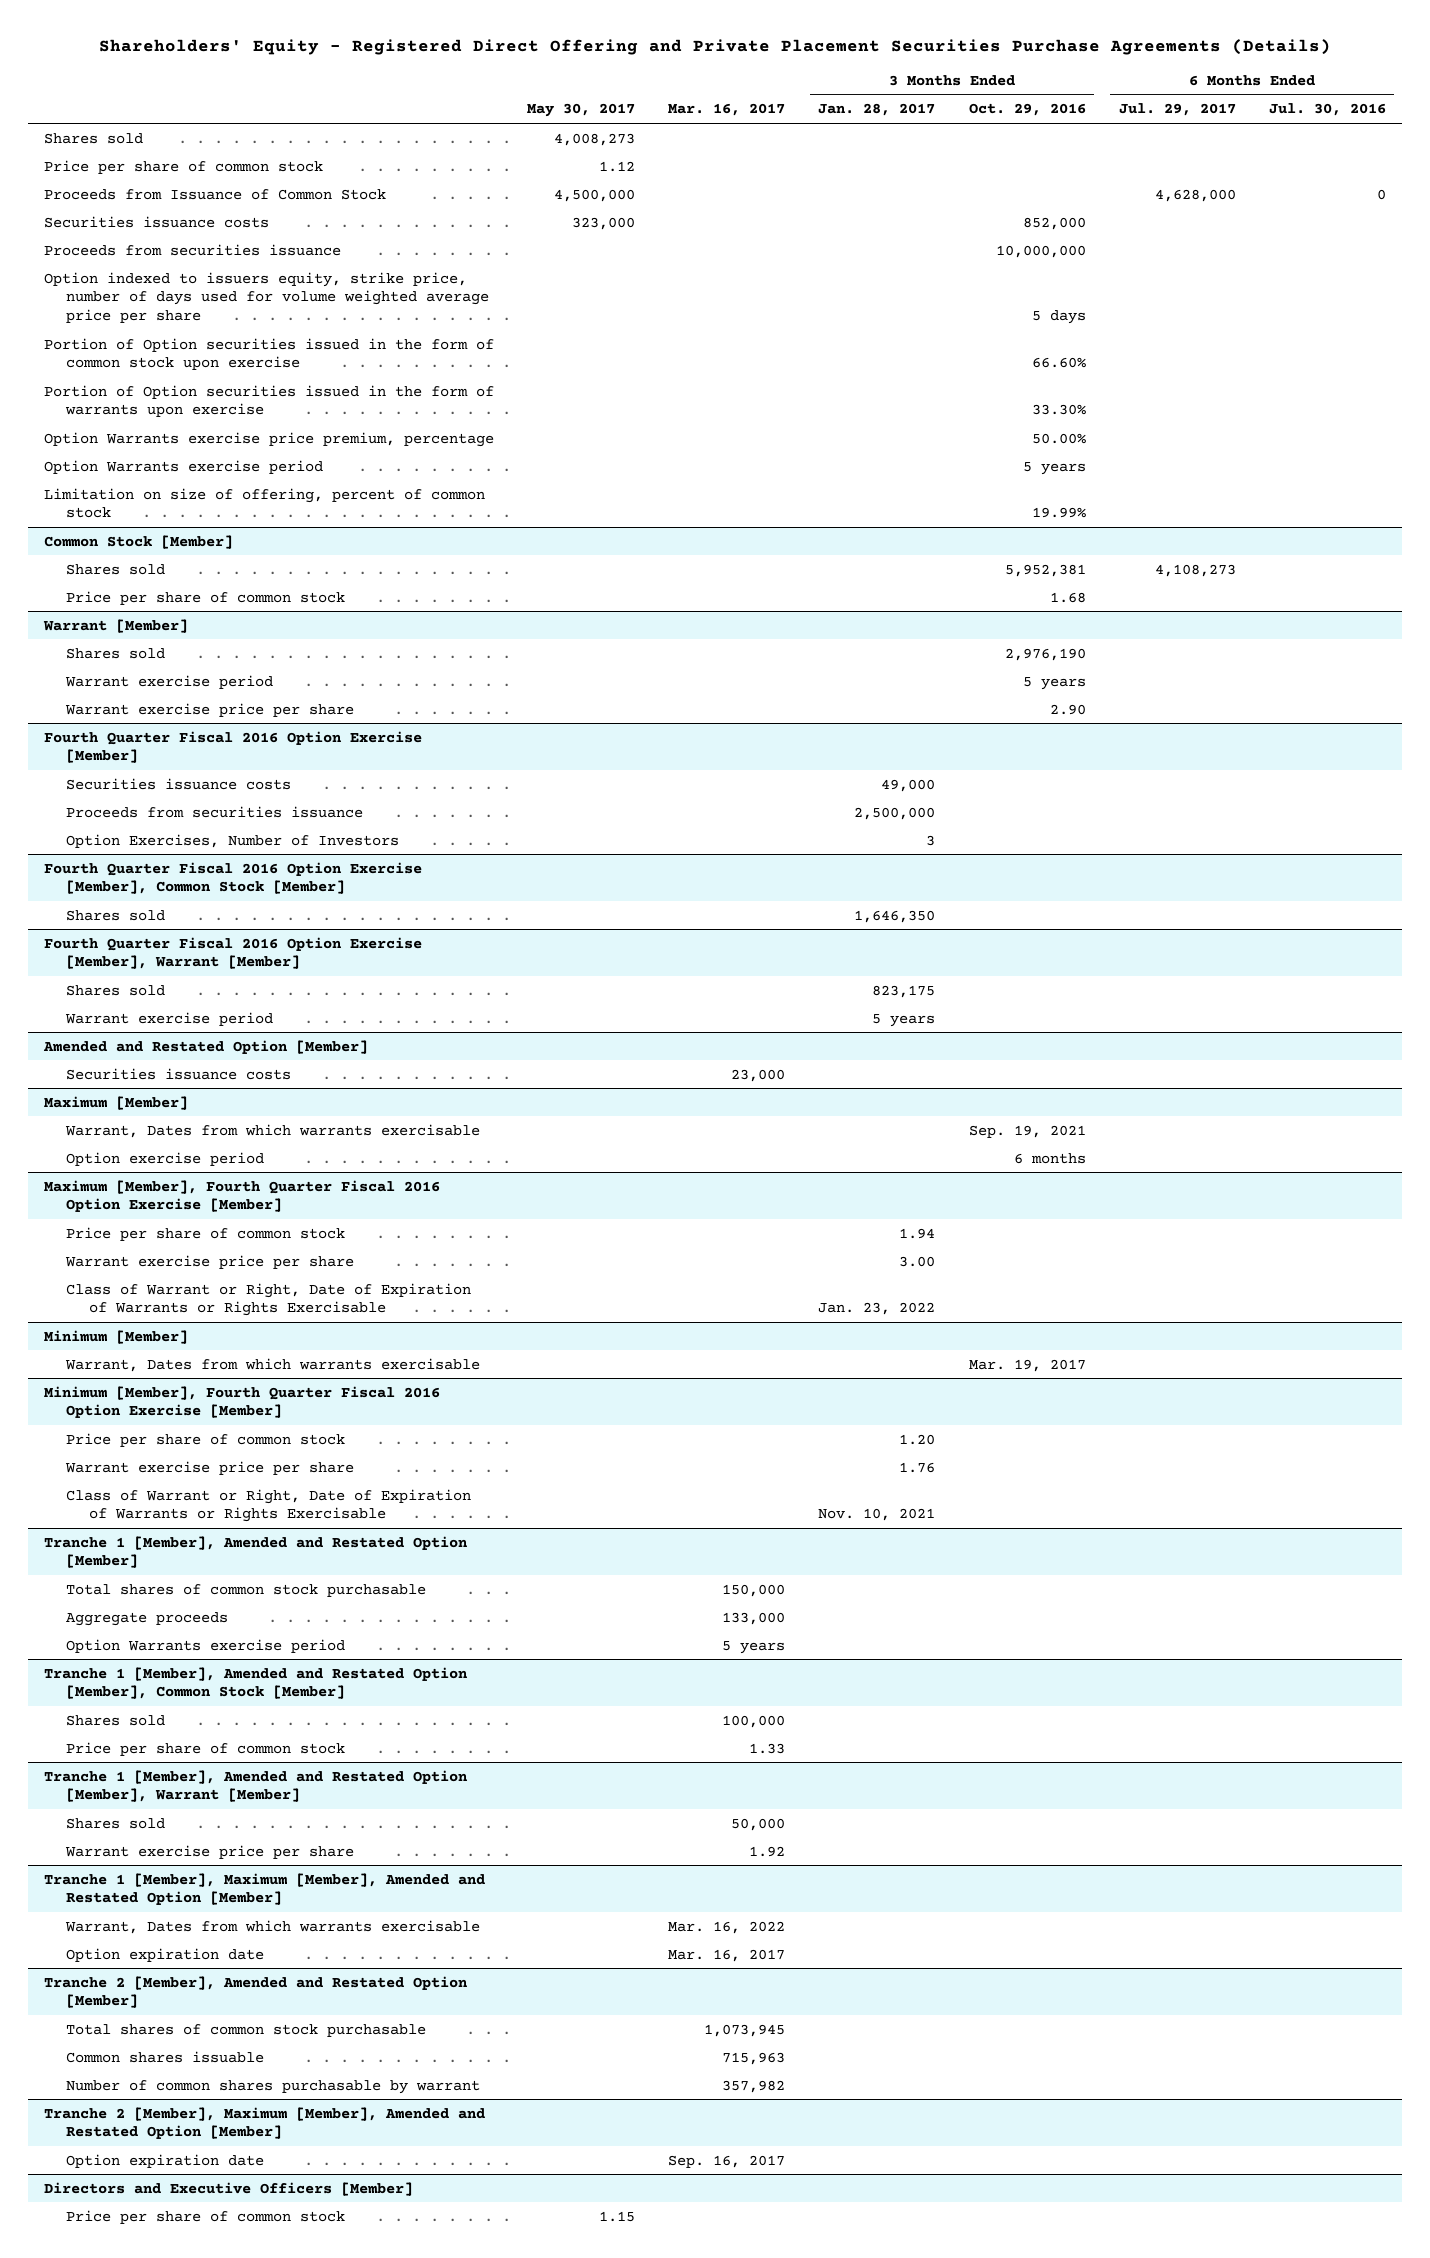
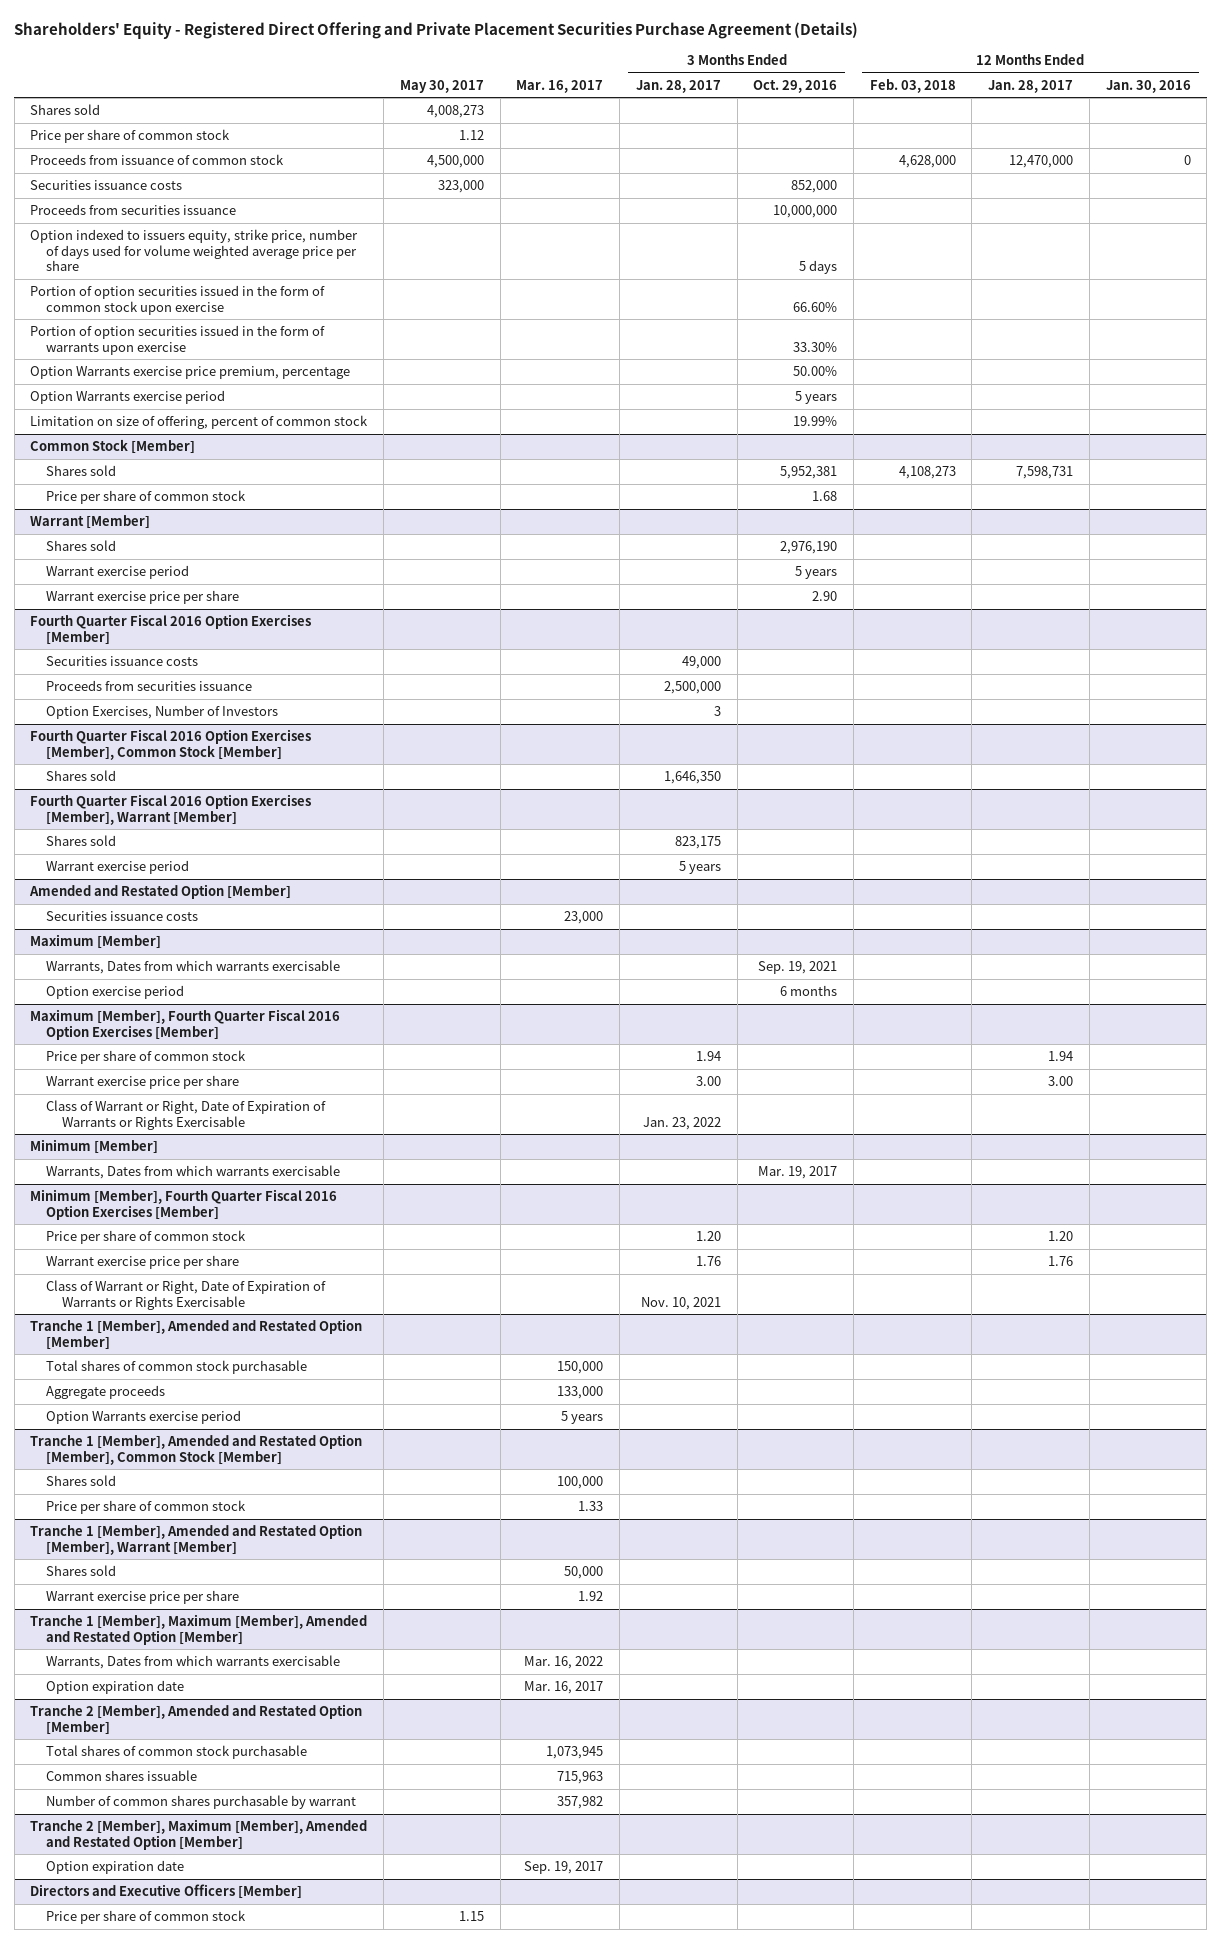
- Shareholders' Equity - Registered Direct Offering and Private Placement Securities Purchase Agreements (Details)
+ Shareholders' Equity - Registered Direct Offering and Private Placement Securities Purchase Agreement (Details)
- | May 30, 2017 | Mar. 16, 2017 | 3 Months Ended Jan. 28, 2017 | 3 Months Ended Oct. 29, 2016 | 6 Months Ended Jul. 29, 2017 | 6 Months Ended Jul. 30, 2016
+ | May 30, 2017 | Mar. 16, 2017 | 3 Months Ended Jan. 28, 2017 | 3 Months Ended Oct. 29, 2016 | 12 Months Ended Feb. 03, 2018 | 12 Months Ended Jan. 28, 2017 | 12 Months Ended Jan. 30, 2016
- Proceeds from Issuance of Common Stock | 4,500,000 | | | | 4,628,000 | 0
+ Proceeds from issuance of common stock | 4,500,000 | | | | 4,628,000 | 12,470,000 | 0
- Portion of Option securities issued in the form of common stock upon exercise | | | | 66.60% | |
- Portion of Option securities issued in the form of warrants upon exercise | | | | 33.30% | |
+ Portion of option securities issued in the form of common stock upon exercise | | | | 66.60% | | |
+ Portion of option securities issued in the form of warrants upon exercise | | | | 33.30% | | |
- Fourth Quarter Fiscal 2016 Option Exercise [Member]
+ Fourth Quarter Fiscal 2016 Option Exercises [Member]
- Fourth Quarter Fiscal 2016 Option Exercise [Member], Common Stock [Member]
+ Fourth Quarter Fiscal 2016 Option Exercises [Member], Common Stock [Member]
- Fourth Quarter Fiscal 2016 Option Exercise [Member], Warrant [Member]
+ Fourth Quarter Fiscal 2016 Option Exercises [Member], Warrant [Member]
@ Maximum [Member]
- Warrant, Dates from which warrants exercisable | | | | Sep. 19, 2021 | |
+ Warrants, Dates from which warrants exercisable | | | | Sep. 19, 2021 | | |
- Maximum [Member], Fourth Quarter Fiscal 2016 Option Exercise [Member]
+ Maximum [Member], Fourth Quarter Fiscal 2016 Option Exercises [Member]
@ Minimum [Member]
- Warrant, Dates from which warrants exercisable | | | | Mar. 19, 2017 | |
- Minimum [Member], Fourth Quarter Fiscal 2016 Option Exercise [Member]
@ Minimum [Member]
+ Warrants, Dates from which warrants exercisable | | | | Mar. 19, 2017 | | |
+ Minimum [Member], Fourth Quarter Fiscal 2016 Option Exercises [Member]
@ Tranche 1 [Member], Maximum [Member], Amended and Restated Option [Member]
- Warrant, Dates from which warrants exercisable | | Mar. 16, 2022 | | | |
+ Warrants, Dates from which warrants exercisable | | Mar. 16, 2022 | | | | |
@ Tranche 2 [Member], Maximum [Member], Amended and Restated Option [Member]
- Option expiration date | | Sep. 16, 2017 | | | |
+ Option expiration date | | Sep. 19, 2017 | | | | |

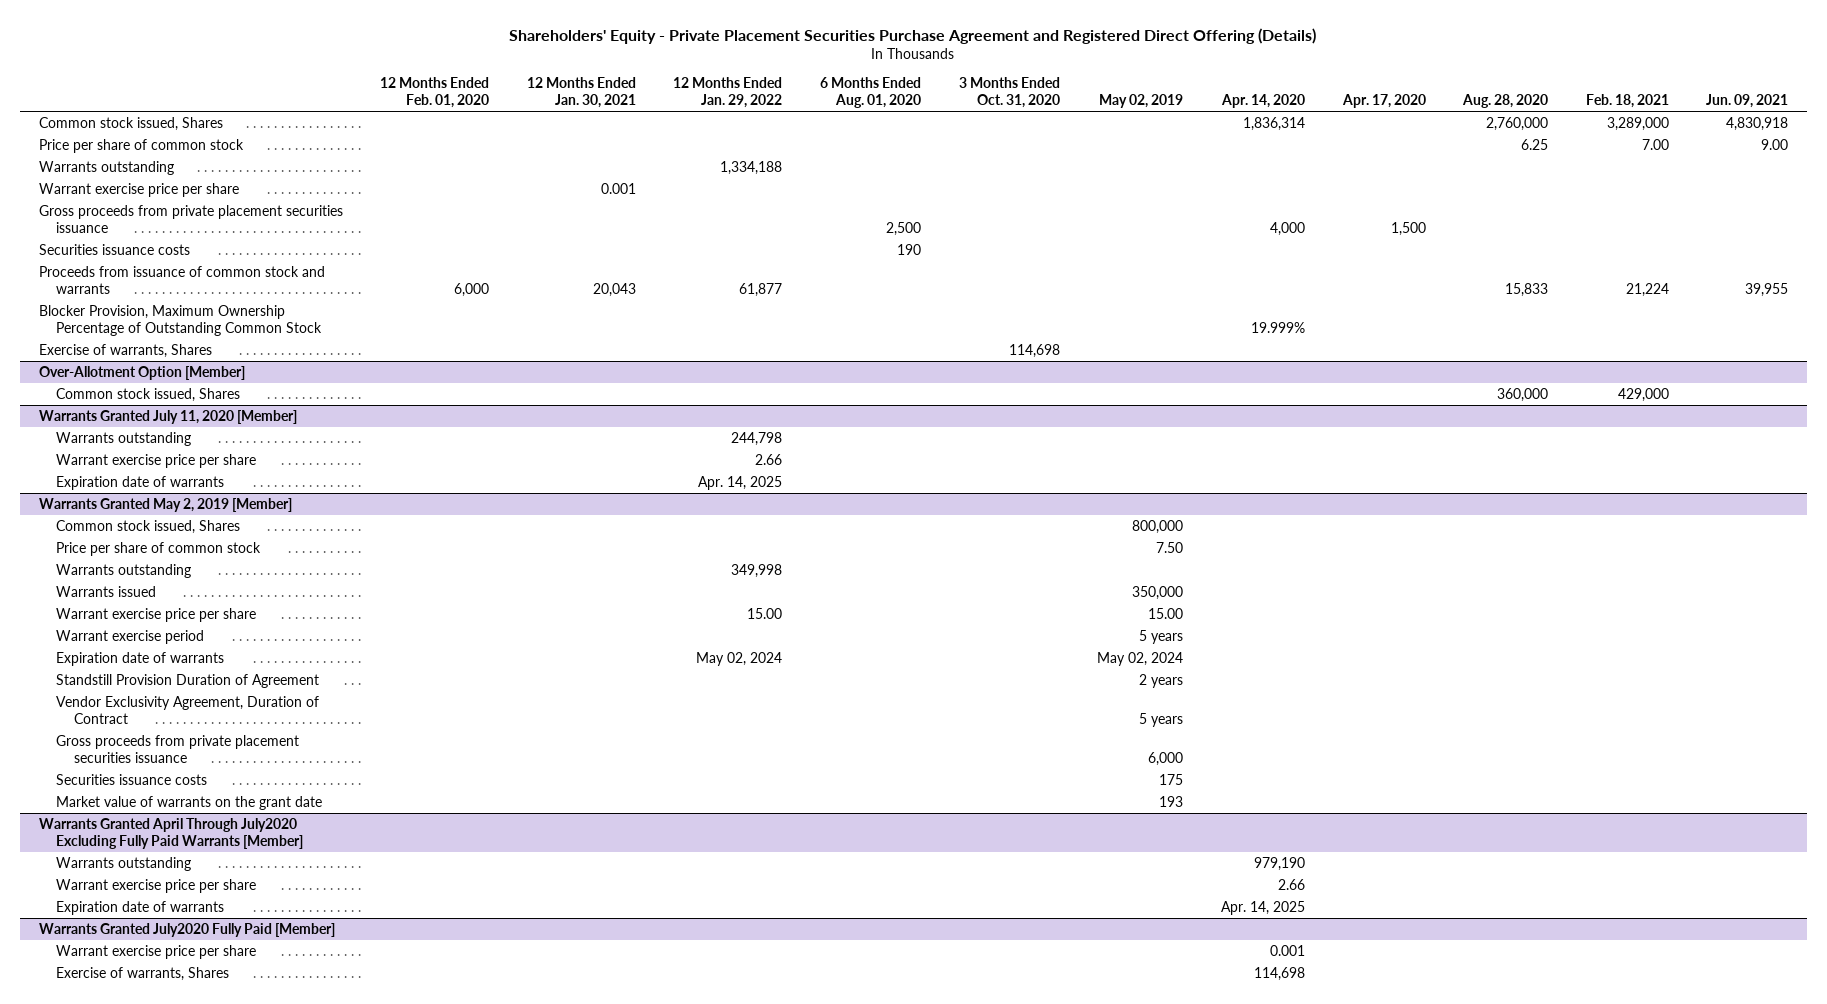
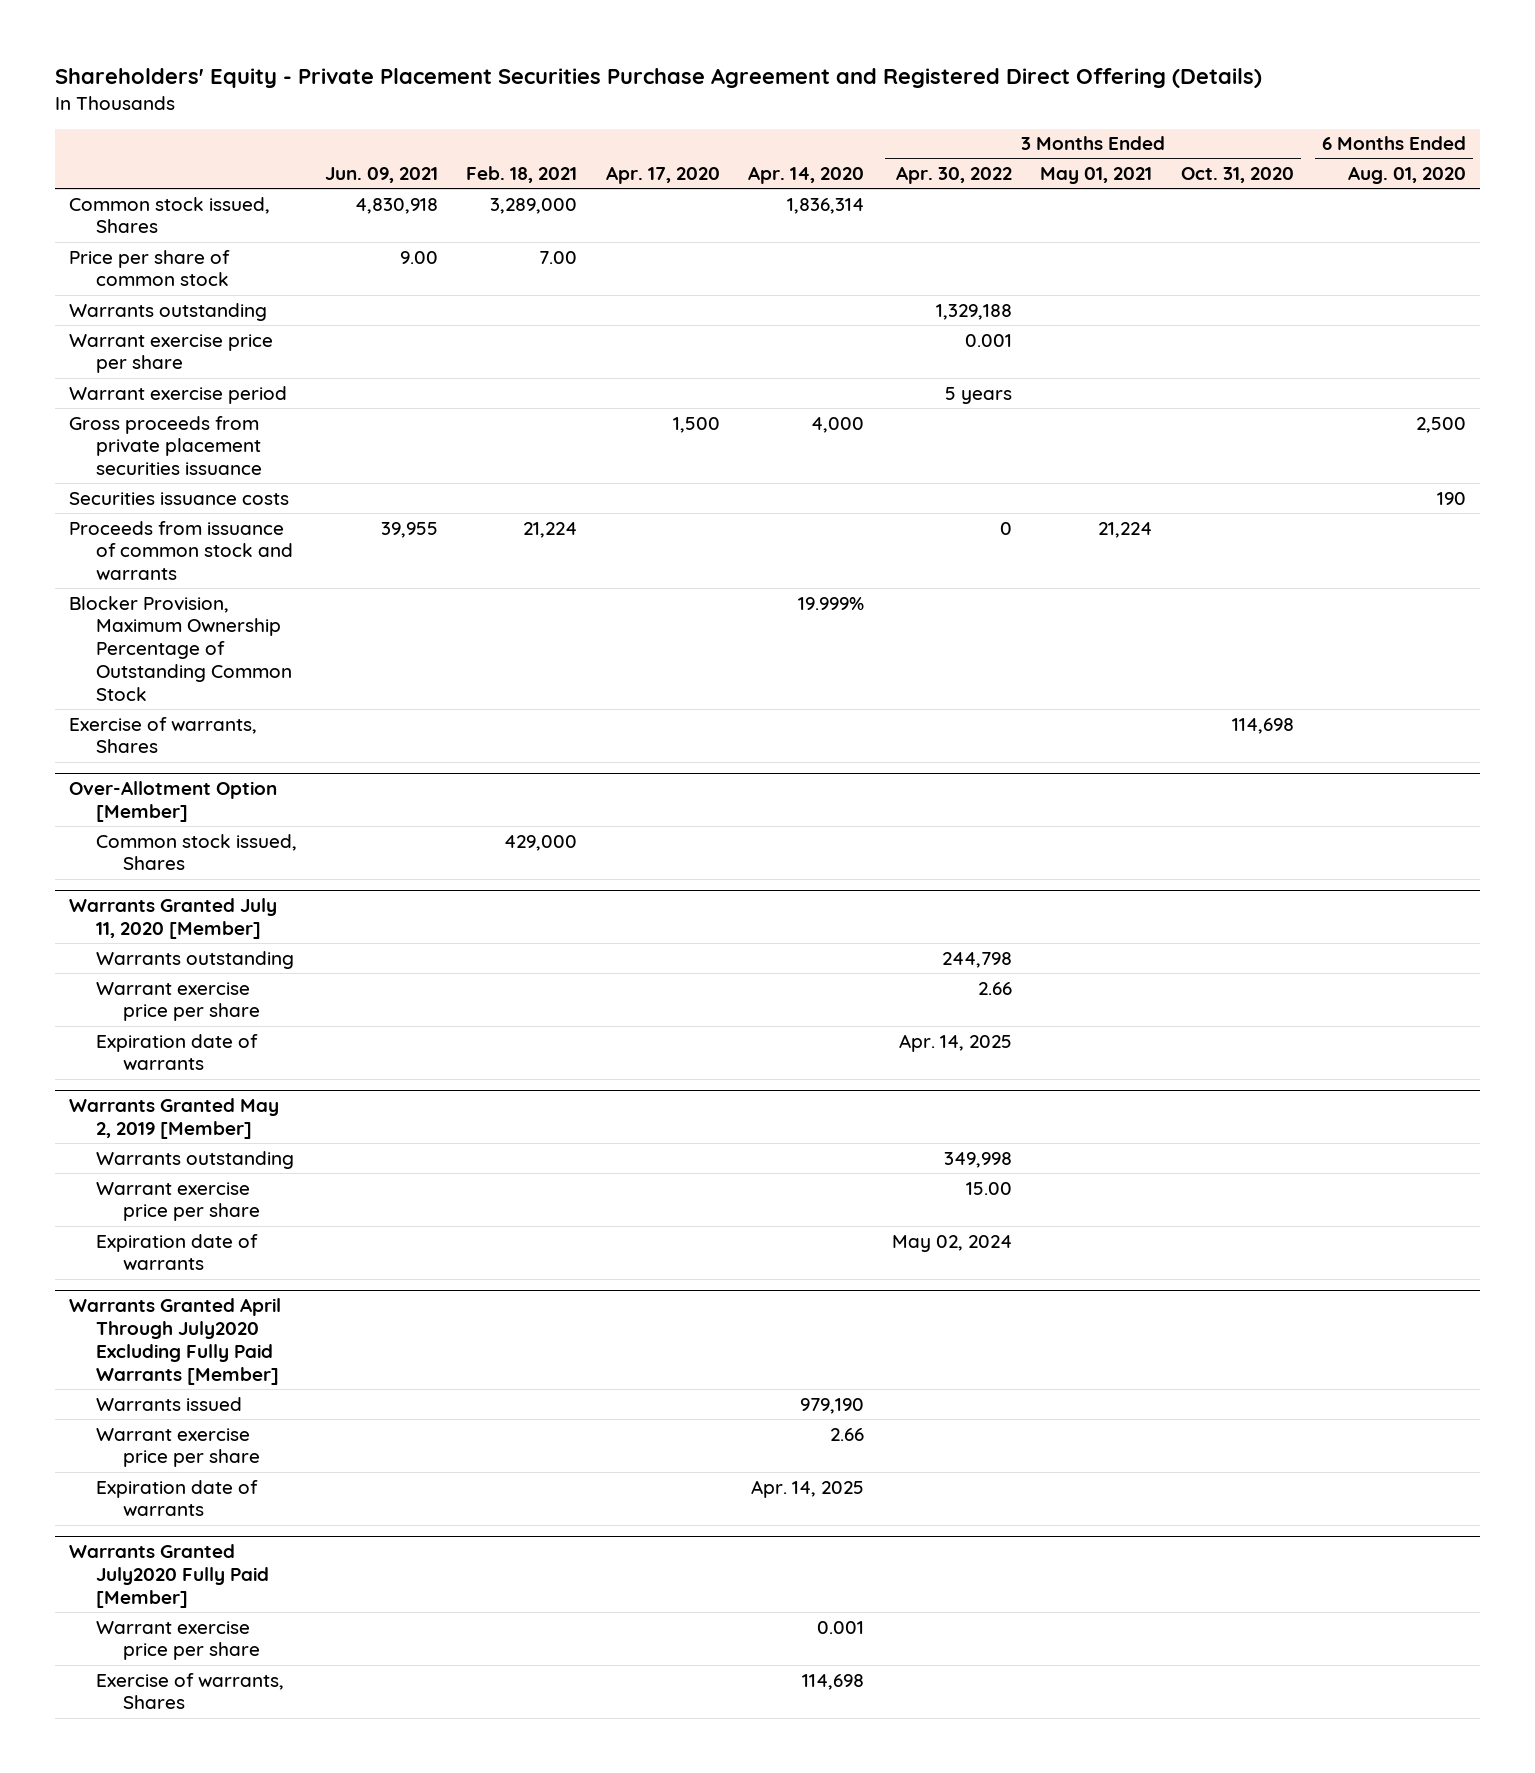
- | 12 Months Ended Feb. 01, 2020 | 12 Months Ended Jan. 30, 2021 | 12 Months Ended Jan. 29, 2022 | 6 Months Ended Aug. 01, 2020 | 3 Months Ended Oct. 31, 2020 | May 02, 2019 | Apr. 14, 2020 | Apr. 17, 2020 | Aug. 28, 2020 | Feb. 18, 2021 | Jun. 09, 2021
+ | Jun. 09, 2021 | Feb. 18, 2021 | Apr. 17, 2020 | Apr. 14, 2020 | 3 Months Ended Apr. 30, 2022 | 3 Months Ended May 01, 2021 | 3 Months Ended Oct. 31, 2020 | 6 Months Ended Aug. 01, 2020
+ Warrant exercise period | | | | | 5 years | | |
@ Warrants Granted May 2, 2019 [Member]
- Common stock issued, Shares | | | | | | 800,000 | | | | |
- Price per share of common stock | | | | | | 7.50 | | | | |
- Warrants issued | | | | | | 350,000 | | | | |
- Warrant exercise period | | | | | | 5 years | | | | |
- Standstill Provision Duration of Agreement | | | | | | 2 years | | | | |
- Vendor Exclusivity Agreement, Duration of Contract | | | | | | 5 years | | | | |
- Gross proceeds from private placement securities issuance | | | | | | 6,000 | | | | |
- Securities issuance costs | | | | | | 175 | | | | |
- Market value of warrants on the grant date | | | | | | 193 | | | | |
@ Warrants Granted April Through July2020 Excluding Fully Paid Warrants [Member]
- Warrants outstanding | | | | | | | 979,190 | | | |
+ Warrants issued | | | | 979,190 | | | |

